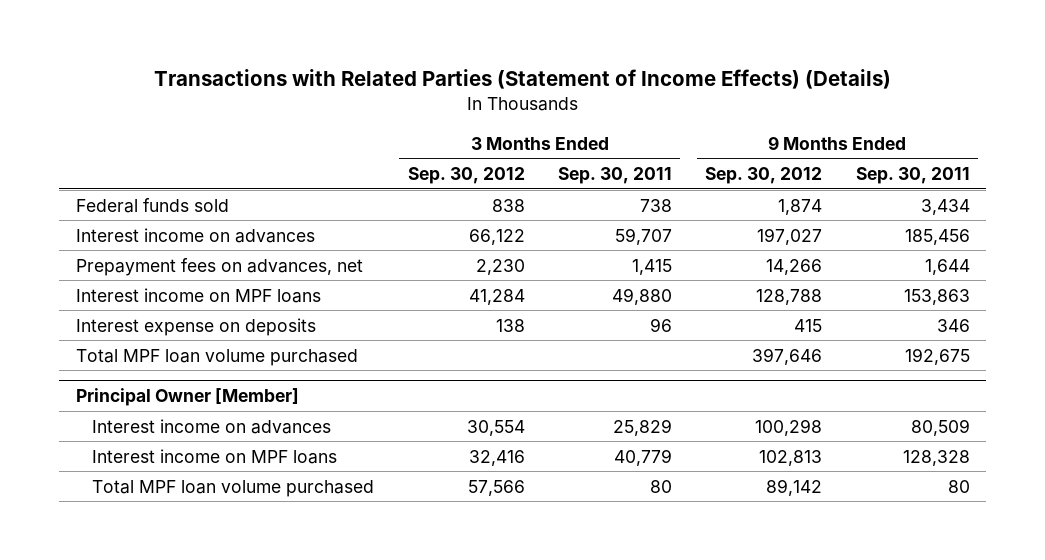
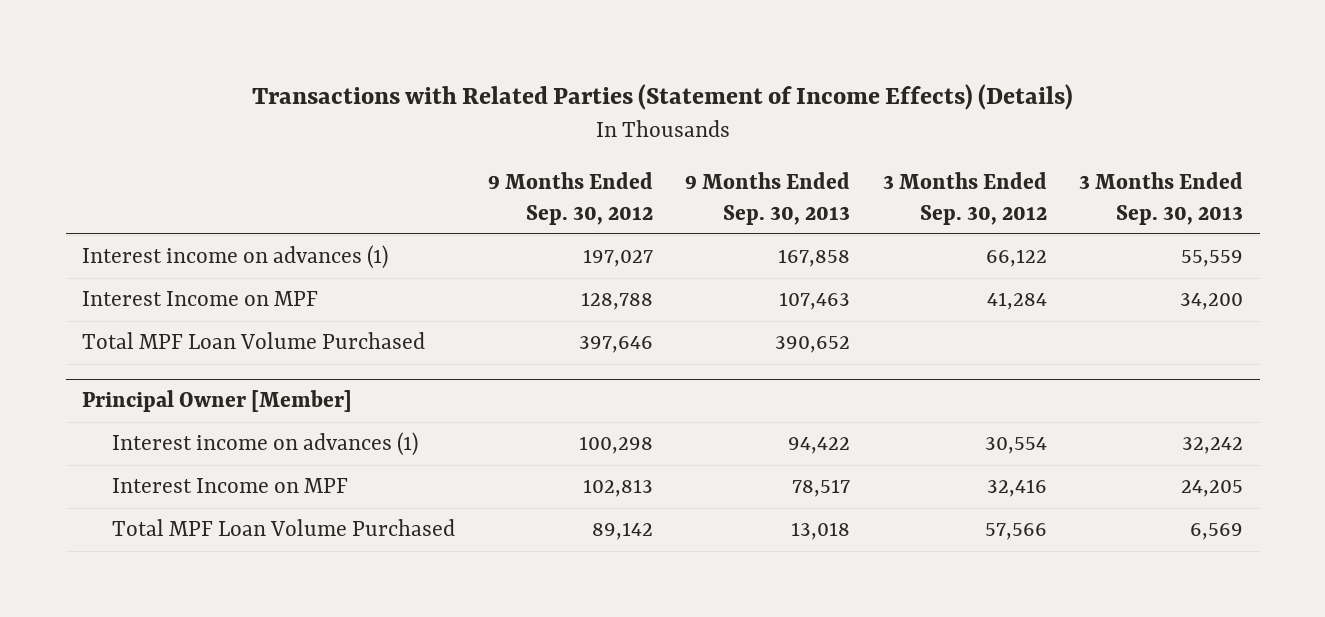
- | 3 Months Ended Sep. 30, 2012 | 3 Months Ended Sep. 30, 2011 | 9 Months Ended Sep. 30, 2012 | 9 Months Ended Sep. 30, 2011
+ | 9 Months Ended Sep. 30, 2012 | 9 Months Ended Sep. 30, 2013 | 3 Months Ended Sep. 30, 2012 | 3 Months Ended Sep. 30, 2013
- Federal funds sold | 838 | 738 | 1,874 | 3,434
- Interest income on advances | 66,122 | 59,707 | 197,027 | 185,456
- Prepayment fees on advances, net | 2,230 | 1,415 | 14,266 | 1,644
- Interest income on MPF loans | 41,284 | 49,880 | 128,788 | 153,863
- Interest expense on deposits | 138 | 96 | 415 | 346
- Total MPF loan volume purchased | | | 397,646 | 192,675
+ Interest income on advances (1) | 197,027 | 167,858 | 66,122 | 55,559
+ Interest Income on MPF | 128,788 | 107,463 | 41,284 | 34,200
+ Total MPF Loan Volume Purchased | 397,646 | 390,652 | |
@ Principal Owner [Member]
- Interest income on advances | 30,554 | 25,829 | 100,298 | 80,509
- Interest income on MPF loans | 32,416 | 40,779 | 102,813 | 128,328
- Total MPF loan volume purchased | 57,566 | 80 | 89,142 | 80
+ Interest income on advances (1) | 100,298 | 94,422 | 30,554 | 32,242
+ Interest Income on MPF | 102,813 | 78,517 | 32,416 | 24,205
+ Total MPF Loan Volume Purchased | 89,142 | 13,018 | 57,566 | 6,569

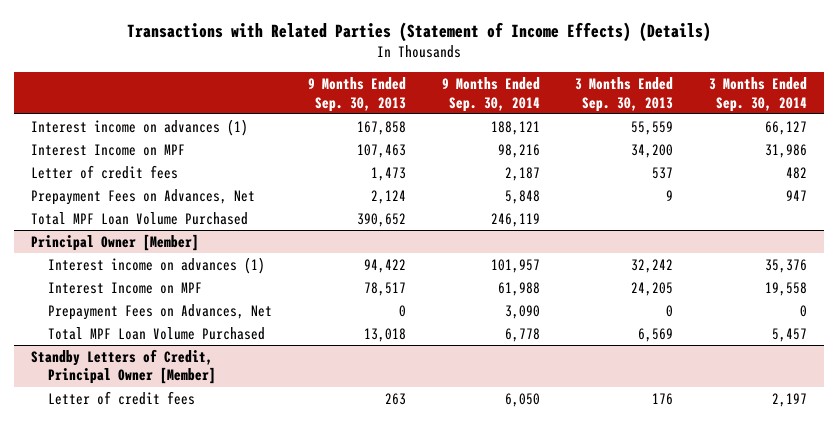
- | 9 Months Ended Sep. 30, 2012 | 9 Months Ended Sep. 30, 2013 | 3 Months Ended Sep. 30, 2012 | 3 Months Ended Sep. 30, 2013
+ | 9 Months Ended Sep. 30, 2013 | 9 Months Ended Sep. 30, 2014 | 3 Months Ended Sep. 30, 2013 | 3 Months Ended Sep. 30, 2014
+ Letter of credit fees | 1,473 | 2,187 | 537 | 482
+ Prepayment Fees on Advances, Net | 2,124 | 5,848 | 9 | 947
@ Principal Owner [Member]
+ Prepayment Fees on Advances, Net | 0 | 3,090 | 0 | 0
+ Standby Letters of Credit, Principal Owner [Member]
+ Letter of credit fees | 263 | 6,050 | 176 | 2,197

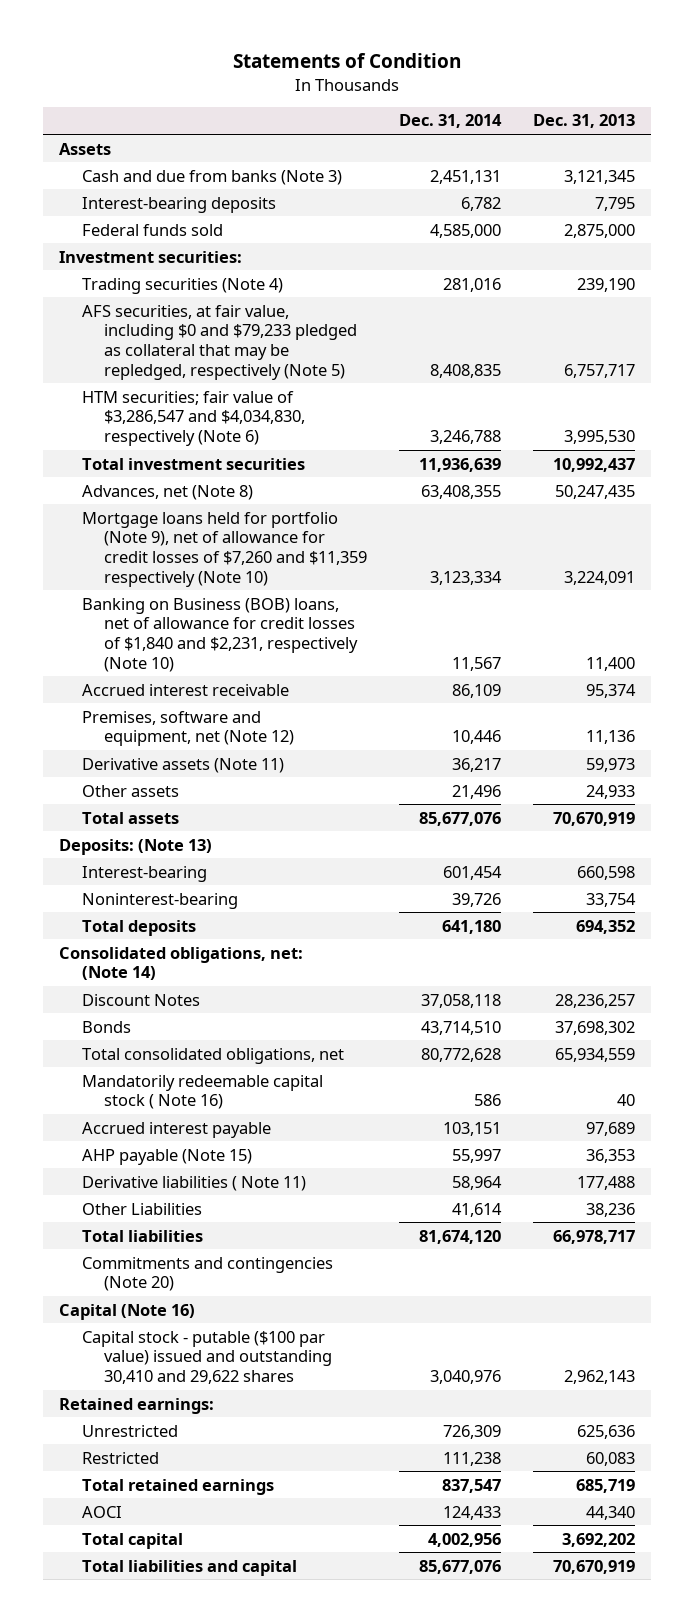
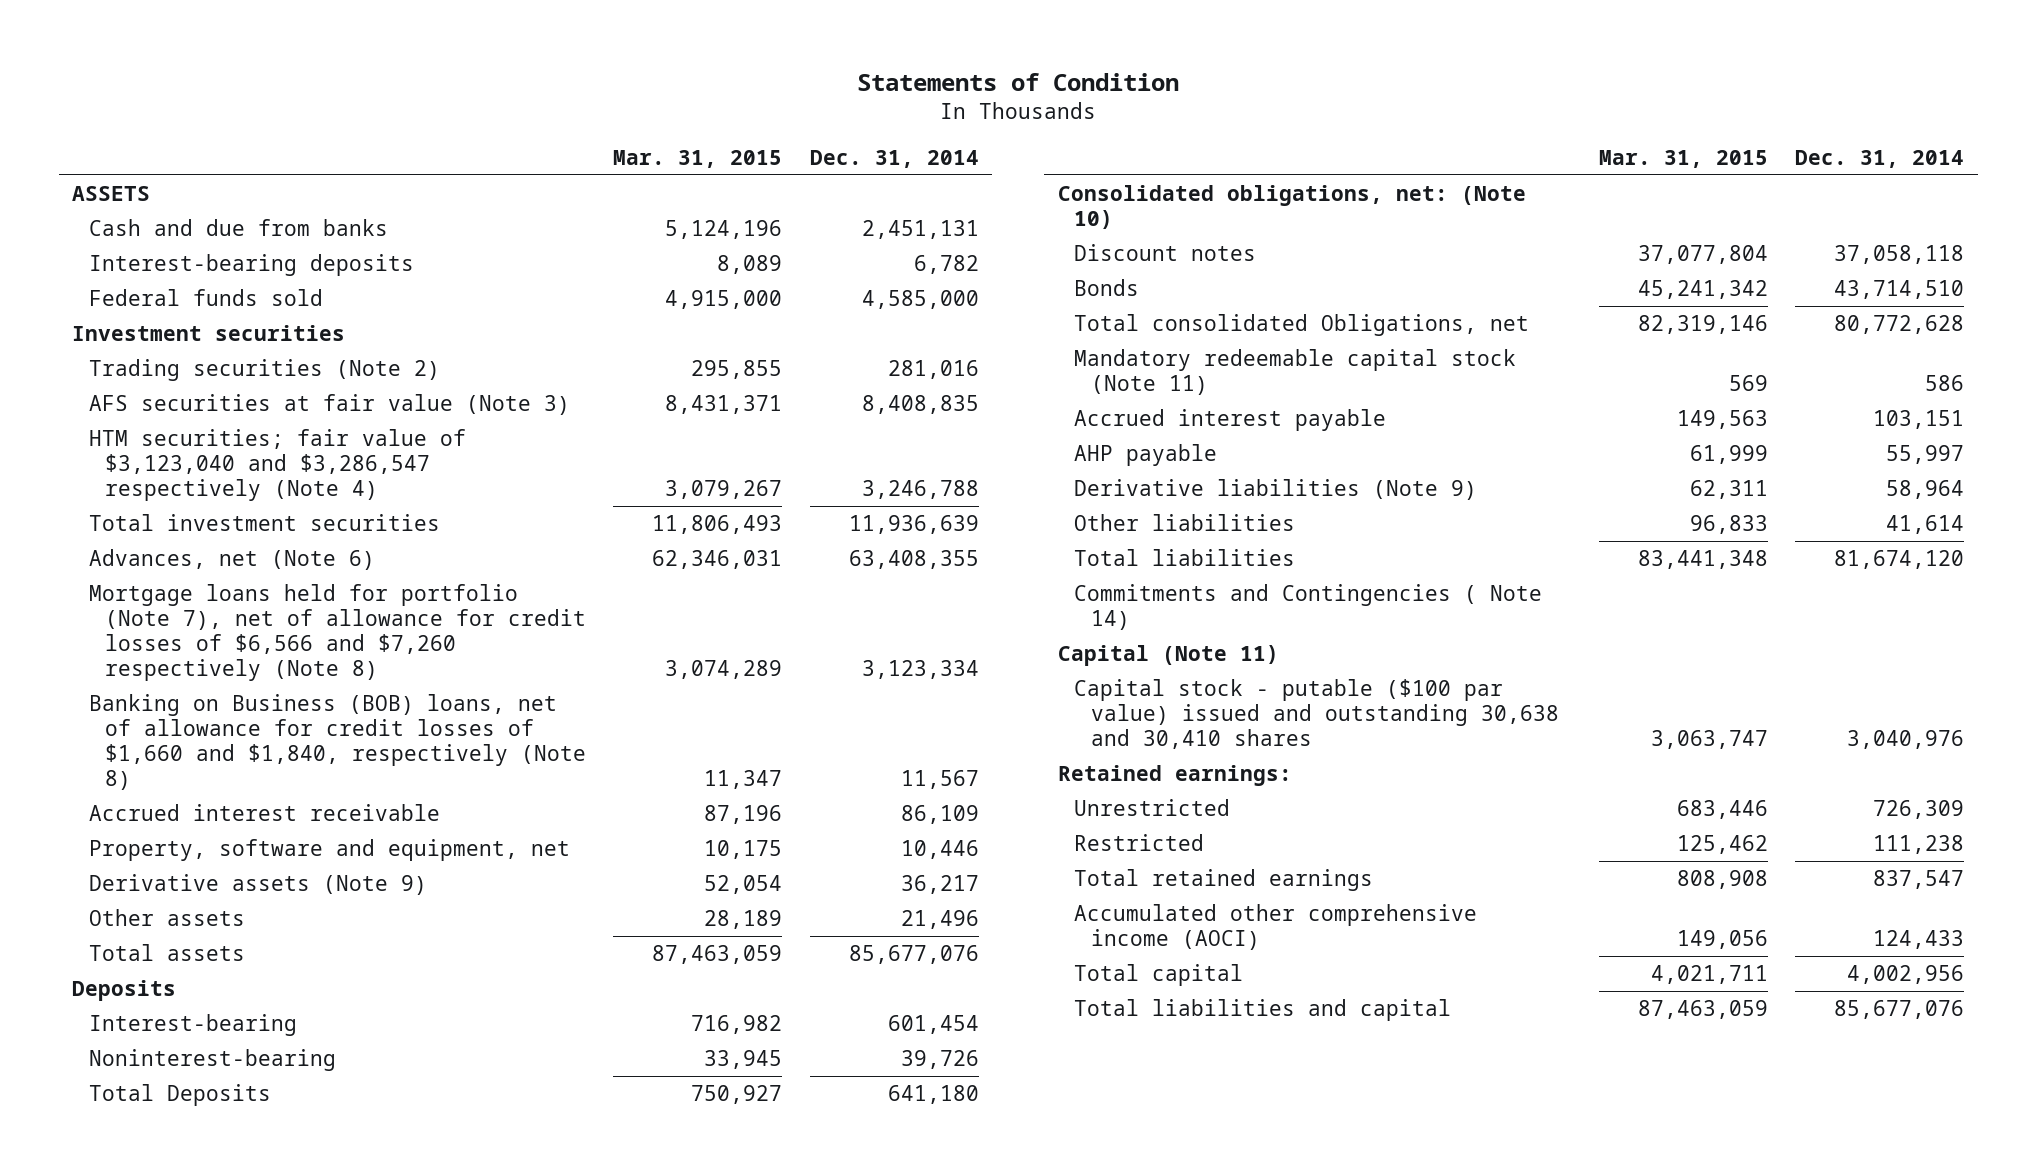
- | Dec. 31, 2014 | Dec. 31, 2013
+ | Mar. 31, 2015 | Dec. 31, 2014
- Assets
- Cash and due from banks (Note 3) | 2,451,131 | 3,121,345
+ ASSETS
+ Cash and due from banks | 5,124,196 | 2,451,131
- Investment securities:
- Trading securities (Note 4) | 281,016 | 239,190
- AFS securities, at fair value, including $0 and $79,233 pledged as collateral that may be repledged, respectively (Note 5) | 8,408,835 | 6,757,717
- HTM securities; fair value of $3,286,547 and $4,034,830, respectively (Note 6) | 3,246,788 | 3,995,530
+ Investment securities
+ Trading securities (Note 2) | 295,855 | 281,016
+ AFS securities at fair value (Note 3) | 8,431,371 | 8,408,835
+ HTM securities; fair value of $3,123,040 and $3,286,547 respectively (Note 4) | 3,079,267 | 3,246,788
- Advances, net (Note 8) | 63,408,355 | 50,247,435
- Mortgage loans held for portfolio (Note 9), net of allowance for credit losses of $7,260 and $11,359 respectively (Note 10) | 3,123,334 | 3,224,091
- Banking on Business (BOB) loans, net of allowance for credit losses of $1,840 and $2,231, respectively (Note 10) | 11,567 | 11,400
+ Advances, net (Note 6) | 62,346,031 | 63,408,355
+ Mortgage loans held for portfolio (Note 7), net of allowance for credit losses of $6,566 and $7,260 respectively (Note 8) | 3,074,289 | 3,123,334
+ Banking on Business (BOB) loans, net of allowance for credit losses of $1,660 and $1,840, respectively (Note 8) | 11,347 | 11,567
- Premises, software and equipment, net (Note 12) | 10,446 | 11,136
- Derivative assets (Note 11) | 36,217 | 59,973
+ Property, software and equipment, net | 10,175 | 10,446
+ Derivative assets (Note 9) | 52,054 | 36,217
- Deposits: (Note 13)
+ Deposits
- Total deposits | 641,180 | 694,352
- Consolidated obligations, net: (Note 14)
- Discount Notes | 37,058,118 | 28,236,257
+ Total Deposits | 750,927 | 641,180
+ Consolidated obligations, net: (Note 10)
+ Discount notes | 37,077,804 | 37,058,118
- Total consolidated obligations, net | 80,772,628 | 65,934,559
- Mandatorily redeemable capital stock ( Note 16) | 586 | 40
+ Total consolidated Obligations, net | 82,319,146 | 80,772,628
+ Mandatory redeemable capital stock (Note 11) | 569 | 586
- AHP payable (Note 15) | 55,997 | 36,353
- Derivative liabilities ( Note 11) | 58,964 | 177,488
- Other Liabilities | 41,614 | 38,236
+ AHP payable | 61,999 | 55,997
+ Derivative liabilities (Note 9) | 62,311 | 58,964
+ Other liabilities | 96,833 | 41,614
- Commitments and contingencies (Note 20)
- Capital (Note 16)
- Capital stock - putable ($100 par value) issued and outstanding 30,410 and 29,622 shares | 3,040,976 | 2,962,143
+ Commitments and Contingencies ( Note 14)
+ Capital (Note 11)
+ Capital stock - putable ($100 par value) issued and outstanding 30,638 and 30,410 shares | 3,063,747 | 3,040,976
- AOCI | 124,433 | 44,340
+ Accumulated other comprehensive income (AOCI) | 149,056 | 124,433

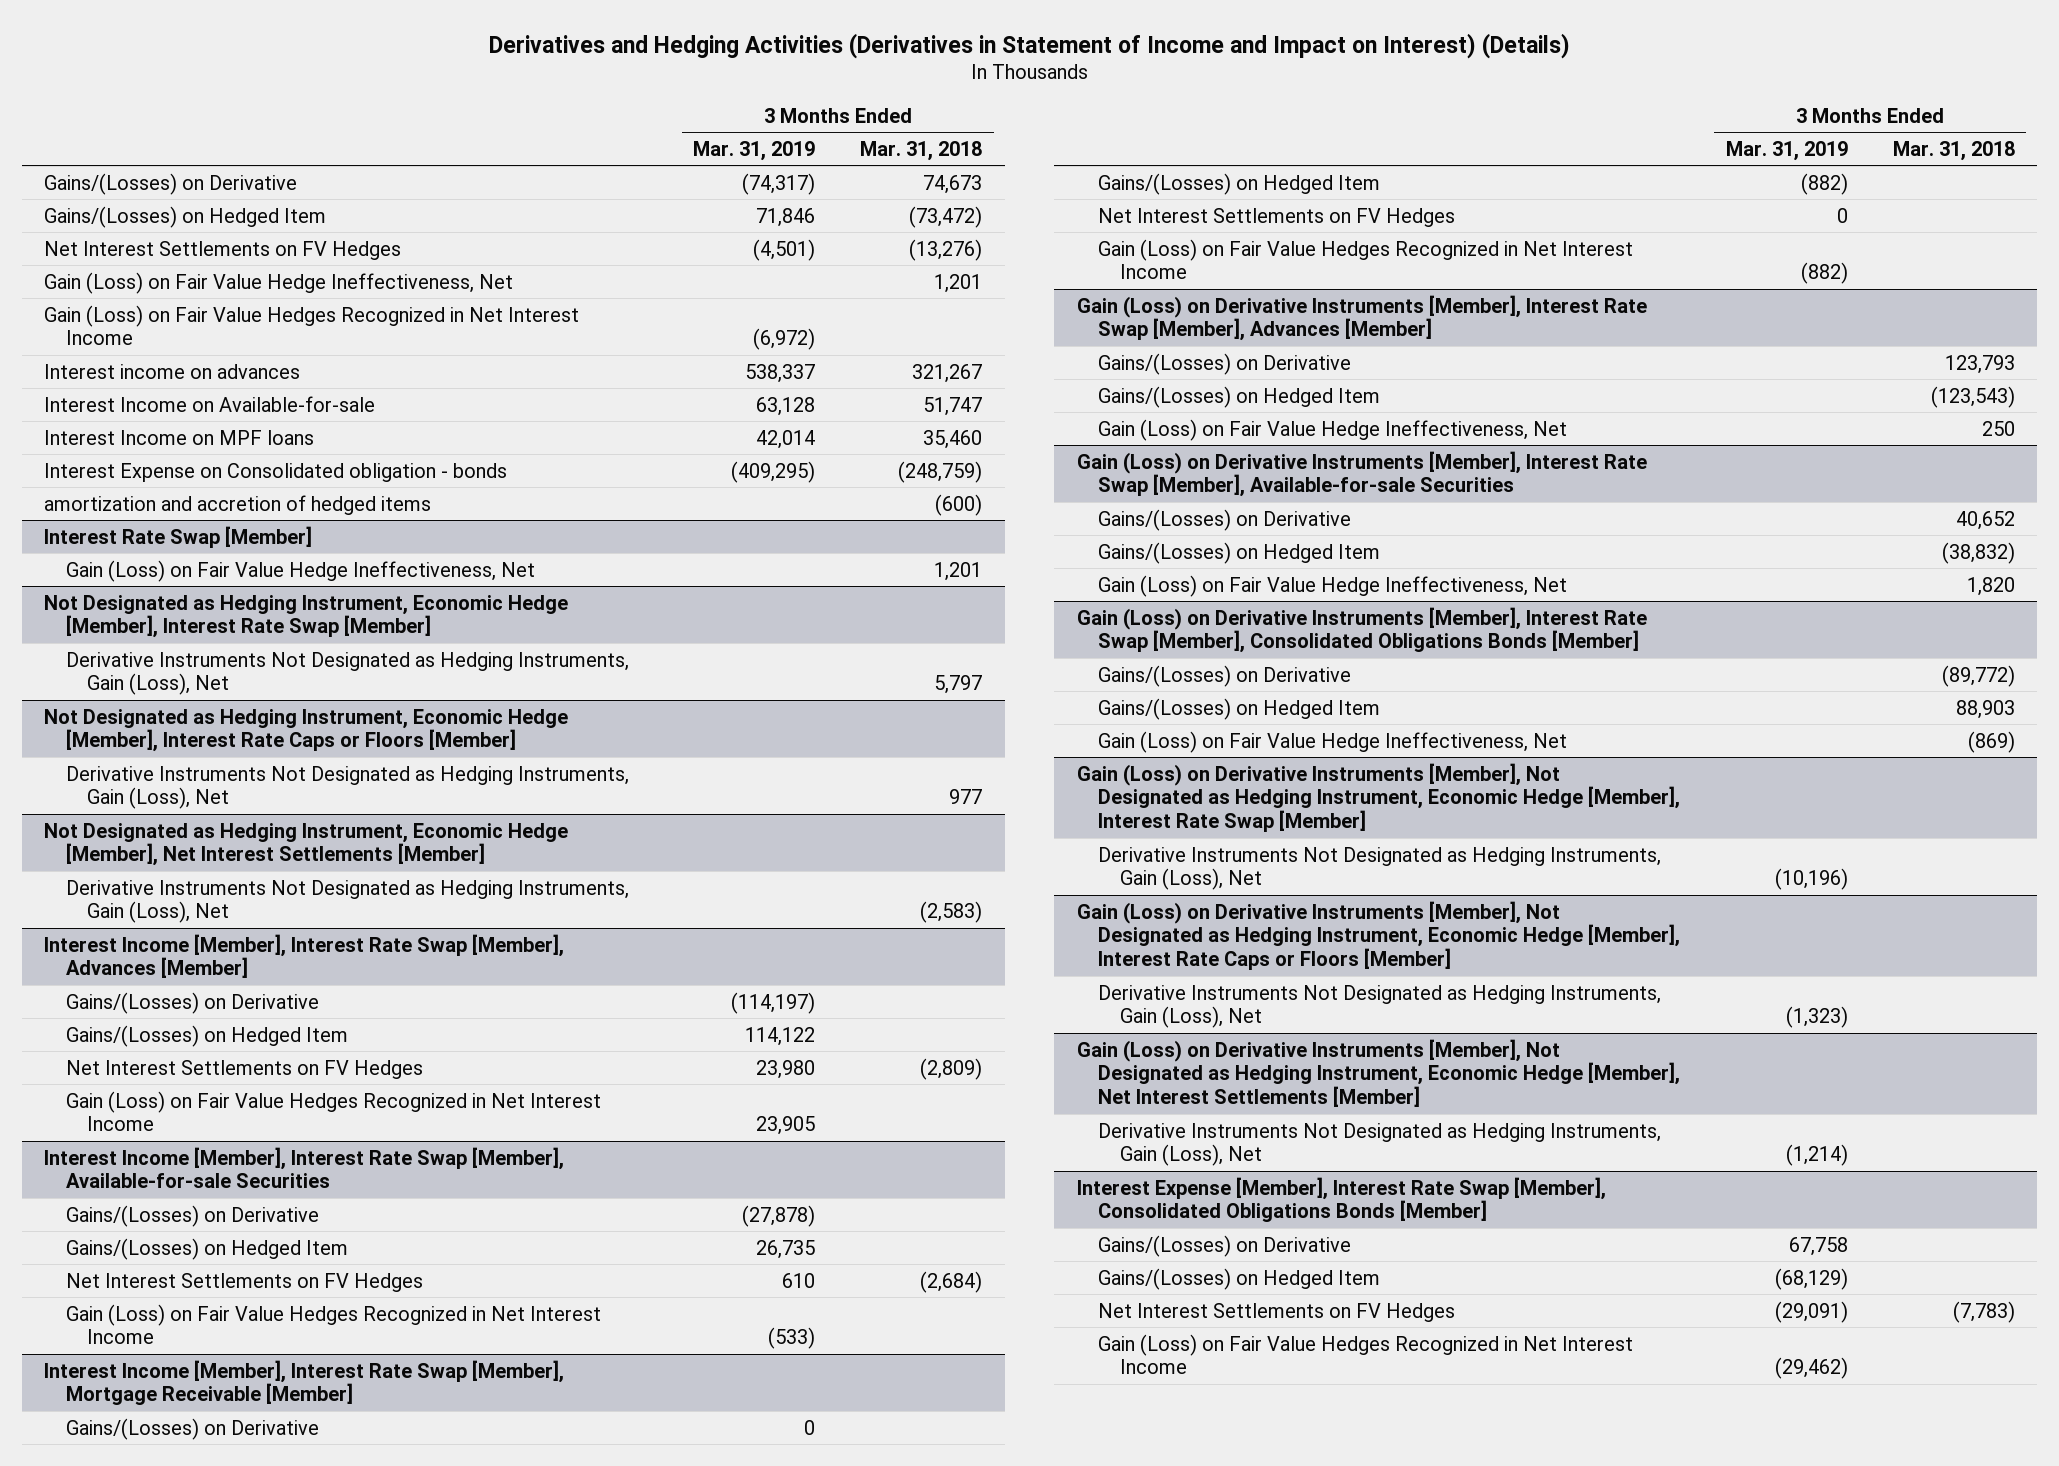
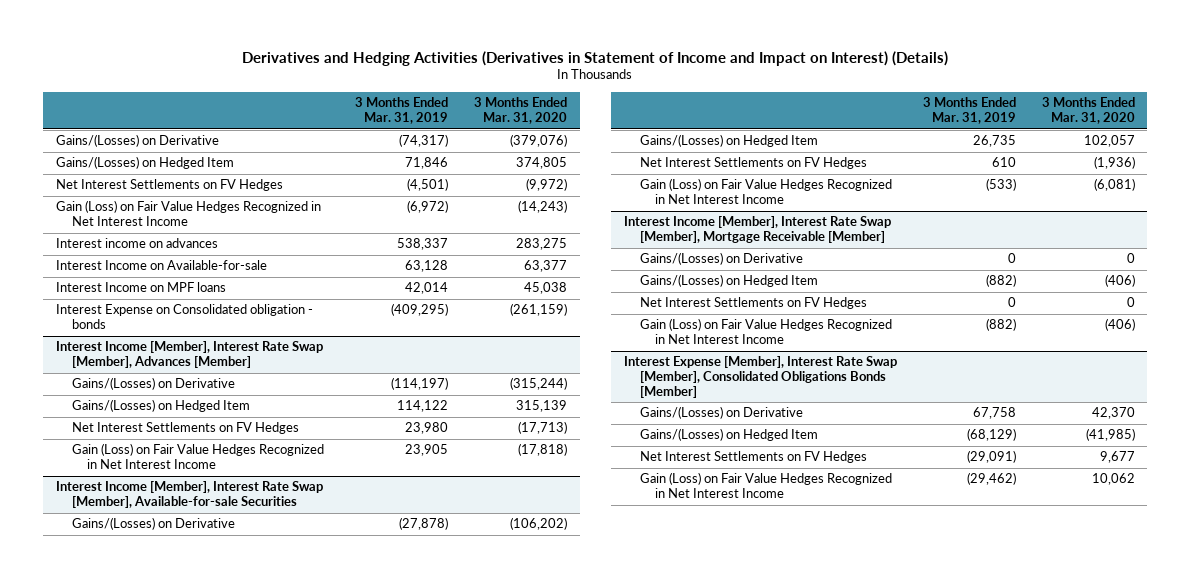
- | 3 Months Ended Mar. 31, 2019 | 3 Months Ended Mar. 31, 2018
+ | 3 Months Ended Mar. 31, 2019 | 3 Months Ended Mar. 31, 2020
- Gain (Loss) on Fair Value Hedge Ineffectiveness, Net | | 1,201
- amortization and accretion of hedged items | | (600)
- Interest Rate Swap [Member]
- Gain (Loss) on Fair Value Hedge Ineffectiveness, Net | | 1,201
- Not Designated as Hedging Instrument, Economic Hedge [Member], Interest Rate Swap [Member]
- Derivative Instruments Not Designated as Hedging Instruments, Gain (Loss), Net | | 5,797
- Not Designated as Hedging Instrument, Economic Hedge [Member], Interest Rate Caps or Floors [Member]
- Derivative Instruments Not Designated as Hedging Instruments, Gain (Loss), Net | | 977
- Not Designated as Hedging Instrument, Economic Hedge [Member], Net Interest Settlements [Member]
- Derivative Instruments Not Designated as Hedging Instruments, Gain (Loss), Net | | (2,583)
- Gain (Loss) on Derivative Instruments [Member], Interest Rate Swap [Member], Advances [Member]
- Gains/(Losses) on Derivative | | 123,793
- Gains/(Losses) on Hedged Item | | (123,543)
- Gain (Loss) on Fair Value Hedge Ineffectiveness, Net | | 250
- Gain (Loss) on Derivative Instruments [Member], Interest Rate Swap [Member], Available-for-sale Securities
- Gains/(Losses) on Derivative | | 40,652
- Gains/(Losses) on Hedged Item | | (38,832)
- Gain (Loss) on Fair Value Hedge Ineffectiveness, Net | | 1,820
- Gain (Loss) on Derivative Instruments [Member], Interest Rate Swap [Member], Consolidated Obligations Bonds [Member]
- Gains/(Losses) on Derivative | | (89,772)
- Gains/(Losses) on Hedged Item | | 88,903
- Gain (Loss) on Fair Value Hedge Ineffectiveness, Net | | (869)
- Gain (Loss) on Derivative Instruments [Member], Not Designated as Hedging Instrument, Economic Hedge [Member], Interest Rate Swap [Member]
- Derivative Instruments Not Designated as Hedging Instruments, Gain (Loss), Net | (10,196) |
- Gain (Loss) on Derivative Instruments [Member], Not Designated as Hedging Instrument, Economic Hedge [Member], Interest Rate Caps or Floors [Member]
- Derivative Instruments Not Designated as Hedging Instruments, Gain (Loss), Net | (1,323) |
- Gain (Loss) on Derivative Instruments [Member], Not Designated as Hedging Instrument, Economic Hedge [Member], Net Interest Settlements [Member]
- Derivative Instruments Not Designated as Hedging Instruments, Gain (Loss), Net | (1,214) |

